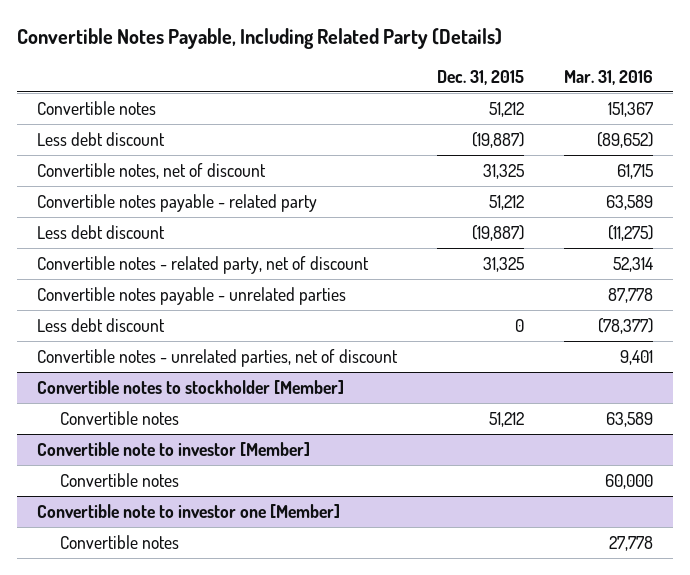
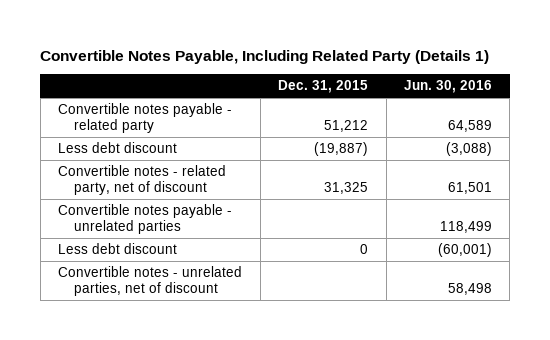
- Convertible Notes Payable, Including Related Party (Details)
+ Convertible Notes Payable, Including Related Party (Details 1)
- | Dec. 31, 2015 | Mar. 31, 2016
+ | Dec. 31, 2015 | Jun. 30, 2016
- Convertible notes | 51,212 | 151,367
- Less debt discount | (19,887) | (89,652)
- Convertible notes, net of discount | 31,325 | 61,715
- Convertible notes to stockholder [Member]
- Convertible notes | 51,212 | 63,589
- Convertible note to investor [Member]
- Convertible notes | | 60,000
- Convertible note to investor one [Member]
- Convertible notes | | 27,778

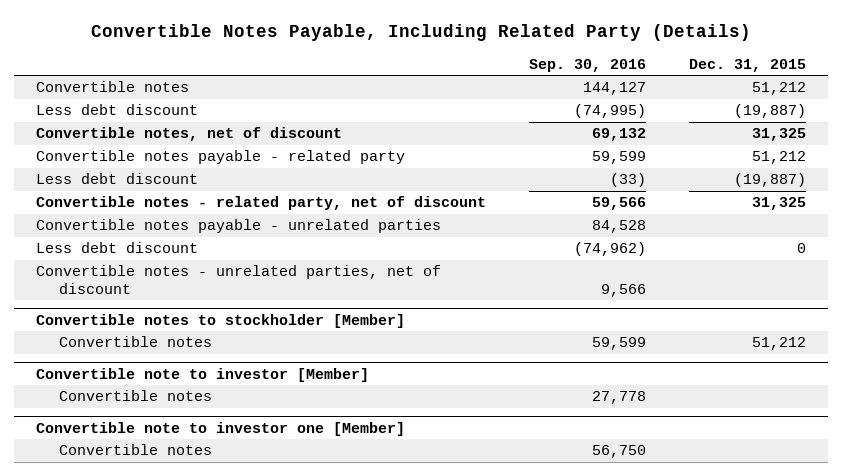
- Convertible Notes Payable, Including Related Party (Details 1)
+ Convertible Notes Payable, Including Related Party (Details)
- | Dec. 31, 2015 | Jun. 30, 2016
+ | Sep. 30, 2016 | Dec. 31, 2015
+ Convertible notes | 144,127 | 51,212
+ Less debt discount | (74,995) | (19,887)
+ Convertible notes, net of discount | 69,132 | 31,325
+ Convertible notes to stockholder [Member]
+ Convertible notes | 59,599 | 51,212
+ Convertible note to investor [Member]
+ Convertible notes | 27,778 |
+ Convertible note to investor one [Member]
+ Convertible notes | 56,750 |

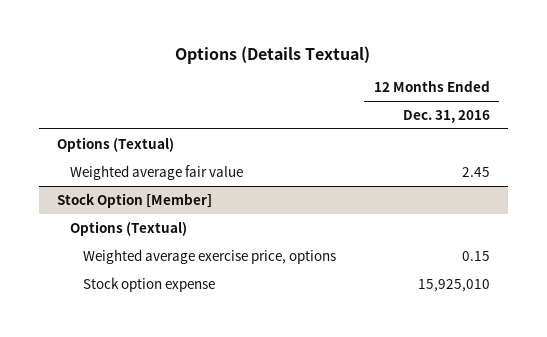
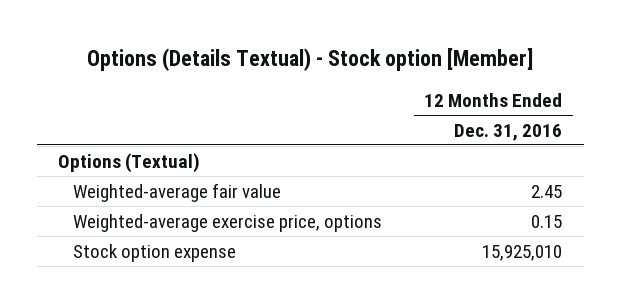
- Options (Details Textual)
+ Options (Details Textual) - Stock option [Member]
- Weighted average fair value | 2.45
- Stock Option [Member]
- Options (Textual)
- Weighted average exercise price, options | 0.15
+ Weighted-average fair value | 2.45
+ Weighted-average exercise price, options | 0.15

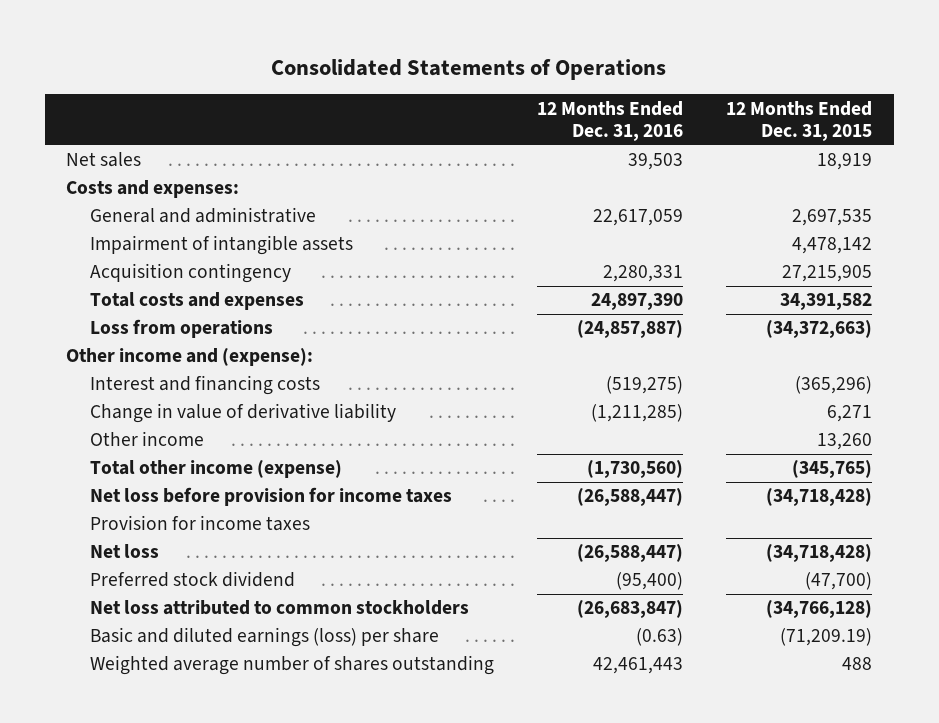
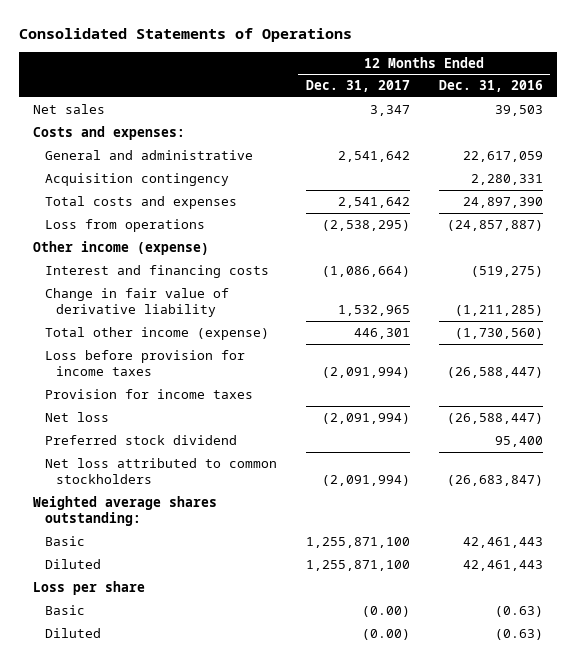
- | 12 Months Ended Dec. 31, 2016 | 12 Months Ended Dec. 31, 2015
+ | 12 Months Ended Dec. 31, 2017 | 12 Months Ended Dec. 31, 2016
- Impairment of intangible assets | | 4,478,142
- Other income and (expense):
+ Other income (expense)
- Change in value of derivative liability | (1,211,285) | 6,271
- Other income | | 13,260
+ Change in fair value of derivative liability | 1,532,965 | (1,211,285)
- Net loss before provision for income taxes | (26,588,447) | (34,718,428)
+ Loss before provision for income taxes | (2,091,994) | (26,588,447)
- Preferred stock dividend | (95,400) | (47,700)
+ Preferred stock dividend | | 95,400
- Basic and diluted earnings (loss) per share | (0.63) | (71,209.19)
- Weighted average number of shares outstanding | 42,461,443 | 488
+ Weighted average shares outstanding:
+ Basic | 1,255,871,100 | 42,461,443
+ Diluted | 1,255,871,100 | 42,461,443
+ Loss per share
+ Basic | (0.00) | (0.63)
+ Diluted | (0.00) | (0.63)

